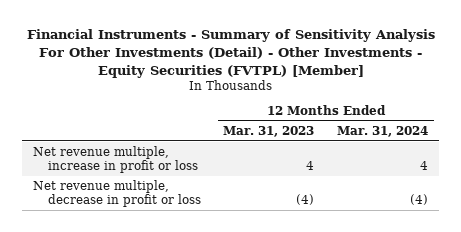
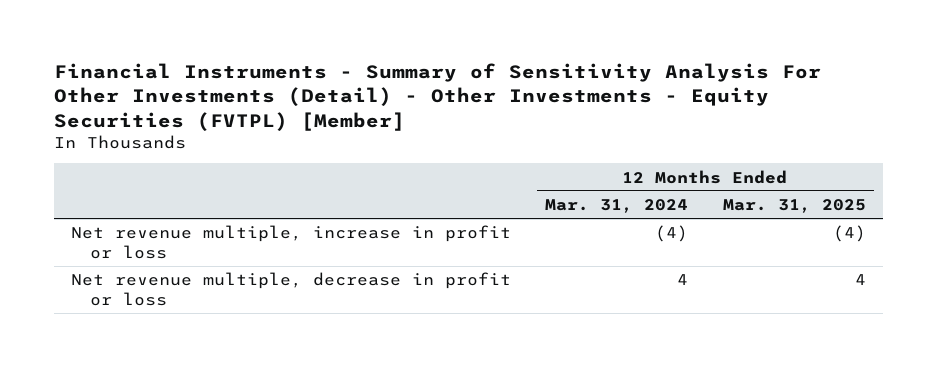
- | 12 Months Ended Mar. 31, 2023 | 12 Months Ended Mar. 31, 2024
+ | 12 Months Ended Mar. 31, 2024 | 12 Months Ended Mar. 31, 2025
- Net revenue multiple, increase in profit or loss | 4 | 4
- Net revenue multiple, decrease in profit or loss | (4) | (4)
+ Net revenue multiple, increase in profit or loss | (4) | (4)
+ Net revenue multiple, decrease in profit or loss | 4 | 4

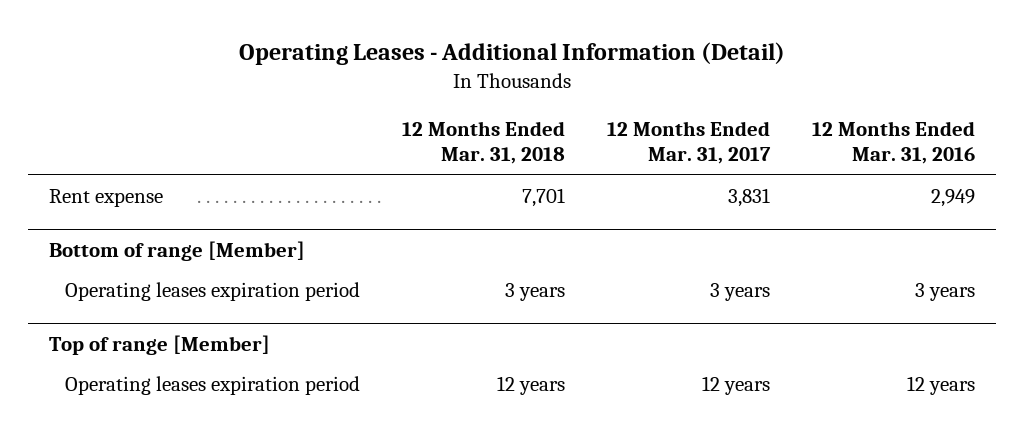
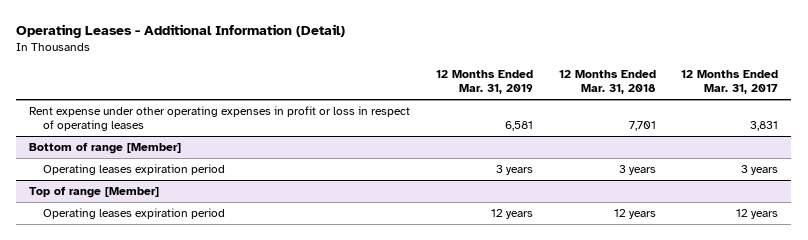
- | 12 Months Ended Mar. 31, 2018 | 12 Months Ended Mar. 31, 2017 | 12 Months Ended Mar. 31, 2016
+ | 12 Months Ended Mar. 31, 2019 | 12 Months Ended Mar. 31, 2018 | 12 Months Ended Mar. 31, 2017
- Rent expense | 7,701 | 3,831 | 2,949
+ Rent expense under other operating expenses in profit or loss in respect of operating leases | 6,581 | 7,701 | 3,831

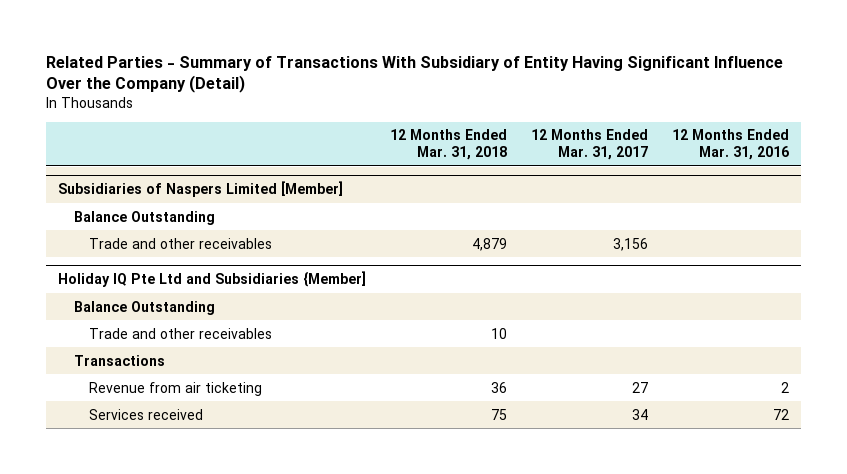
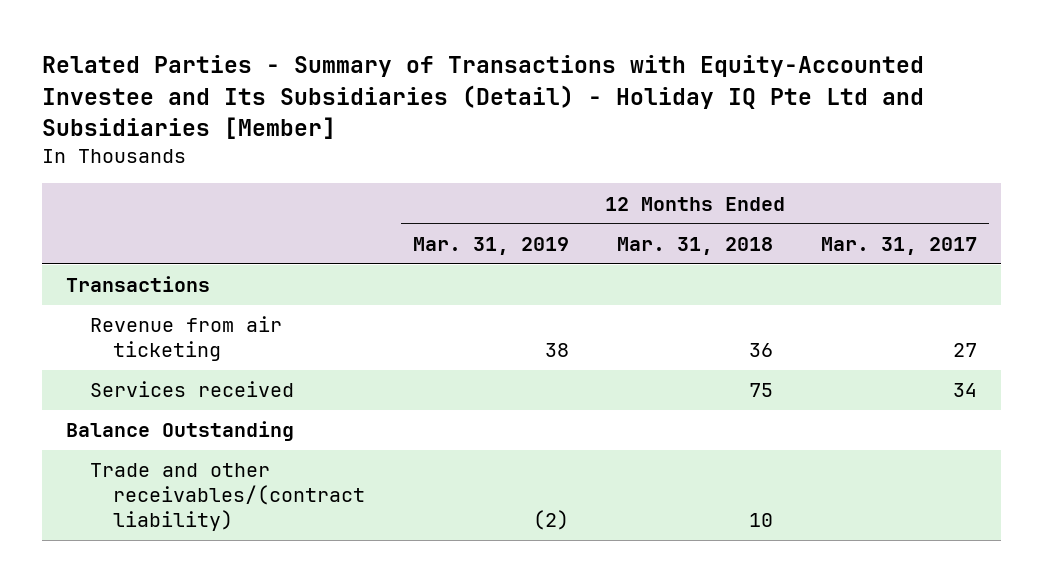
- Related Parties - Summary of Transactions With Subsidiary of Entity Having Significant Influence Over the Company (Detail)
+ Related Parties - Summary of Transactions with Equity-Accounted Investee and Its Subsidiaries (Detail) - Holiday IQ Pte Ltd and Subsidiaries [Member]
- | 12 Months Ended Mar. 31, 2018 | 12 Months Ended Mar. 31, 2017 | 12 Months Ended Mar. 31, 2016
+ | 12 Months Ended Mar. 31, 2019 | 12 Months Ended Mar. 31, 2018 | 12 Months Ended Mar. 31, 2017
- Subsidiaries of Naspers Limited [Member]
- Balance Outstanding
- Trade and other receivables | 4,879 | 3,156 |
- Holiday IQ Pte Ltd and Subsidiaries {Member]
- Balance Outstanding
- Trade and other receivables | 10 | |
+ Balance Outstanding
+ Trade and other receivables/(contract liability) | (2) | 10 |

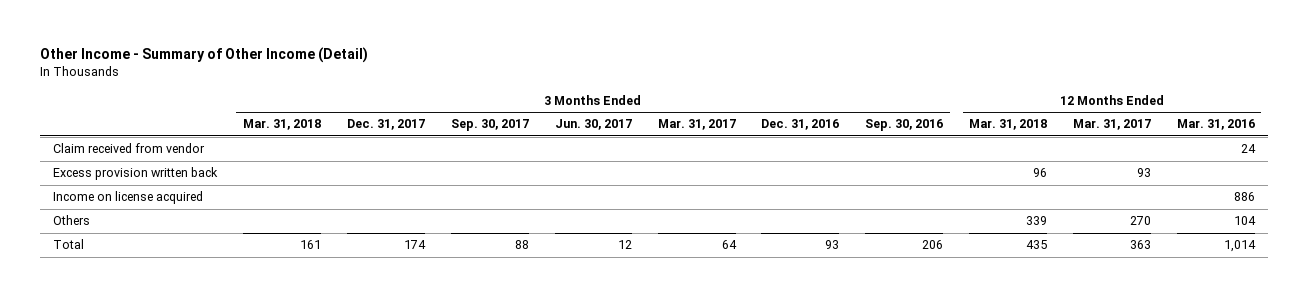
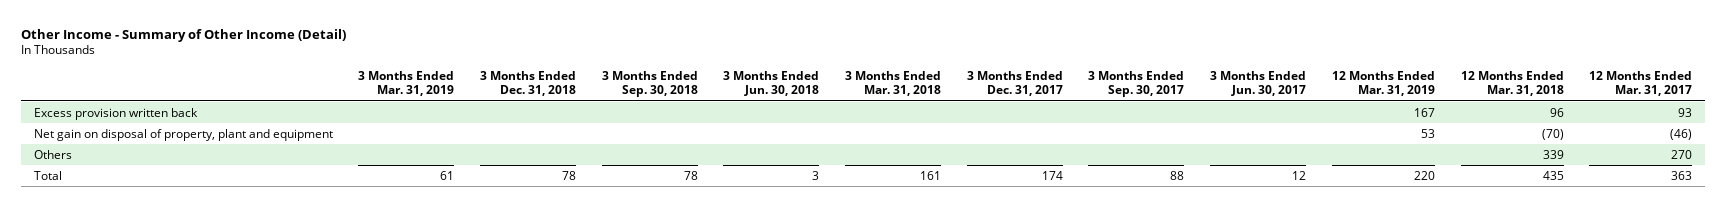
- | 3 Months Ended Mar. 31, 2018 | 3 Months Ended Dec. 31, 2017 | 3 Months Ended Sep. 30, 2017 | 3 Months Ended Jun. 30, 2017 | 3 Months Ended Mar. 31, 2017 | 3 Months Ended Dec. 31, 2016 | 3 Months Ended Sep. 30, 2016 | 12 Months Ended Mar. 31, 2018 | 12 Months Ended Mar. 31, 2017 | 12 Months Ended Mar. 31, 2016
+ | 3 Months Ended Mar. 31, 2019 | 3 Months Ended Dec. 31, 2018 | 3 Months Ended Sep. 30, 2018 | 3 Months Ended Jun. 30, 2018 | 3 Months Ended Mar. 31, 2018 | 3 Months Ended Dec. 31, 2017 | 3 Months Ended Sep. 30, 2017 | 3 Months Ended Jun. 30, 2017 | 12 Months Ended Mar. 31, 2019 | 12 Months Ended Mar. 31, 2018 | 12 Months Ended Mar. 31, 2017
- Claim received from vendor | | | | | | | | | | 24
- Income on license acquired | | | | | | | | | | 886
+ Net gain on disposal of property, plant and equipment | | | | | | | | | 53 | (70) | (46)

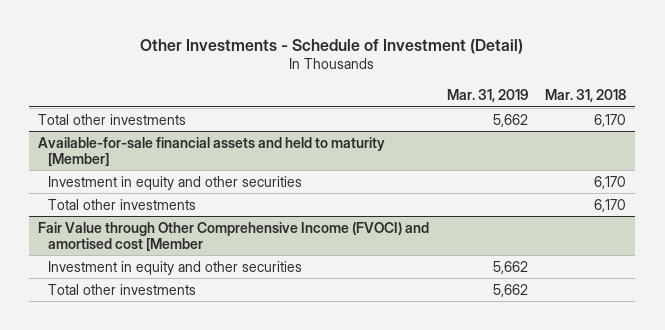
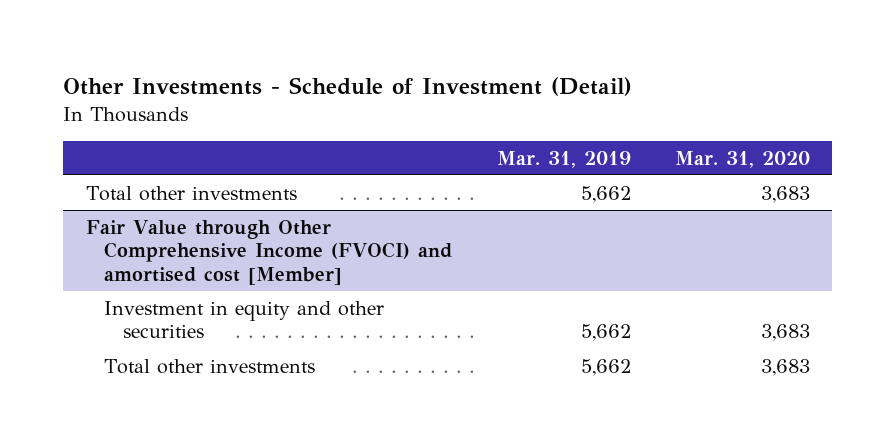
- | Mar. 31, 2019 | Mar. 31, 2018
+ | Mar. 31, 2019 | Mar. 31, 2020
- Available-for-sale financial assets and held to maturity [Member]
- Investment in equity and other securities | | 6,170
- Total other investments | | 6,170
- Fair Value through Other Comprehensive Income (FVOCI) and amortised cost [Member
+ Fair Value through Other Comprehensive Income (FVOCI) and amortised cost [Member]

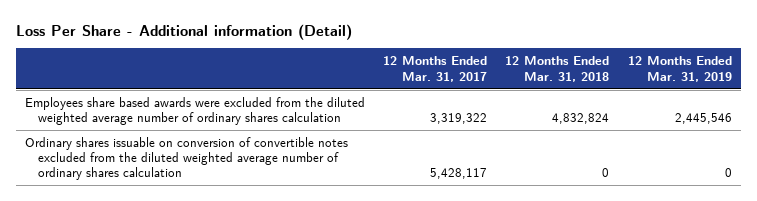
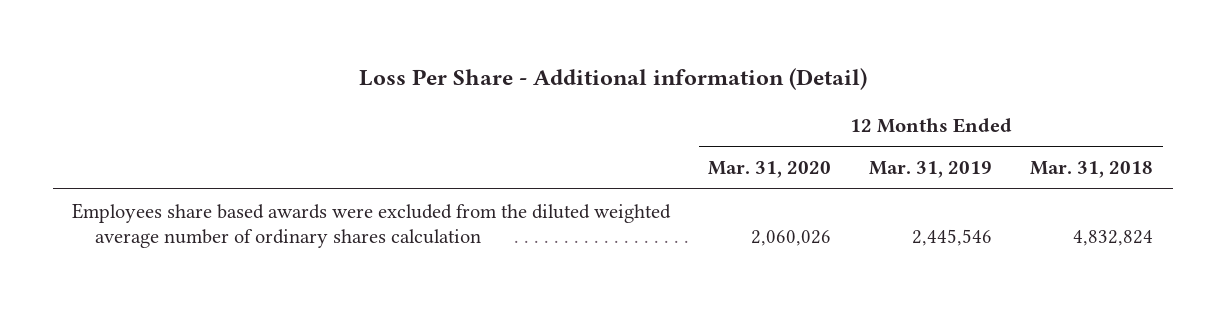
- | 12 Months Ended Mar. 31, 2017 | 12 Months Ended Mar. 31, 2018 | 12 Months Ended Mar. 31, 2019
+ | 12 Months Ended Mar. 31, 2020 | 12 Months Ended Mar. 31, 2019 | 12 Months Ended Mar. 31, 2018
- Ordinary shares issuable on conversion of convertible notes excluded from the diluted weighted average number of ordinary shares calculation | 5,428,117 | 0 | 0

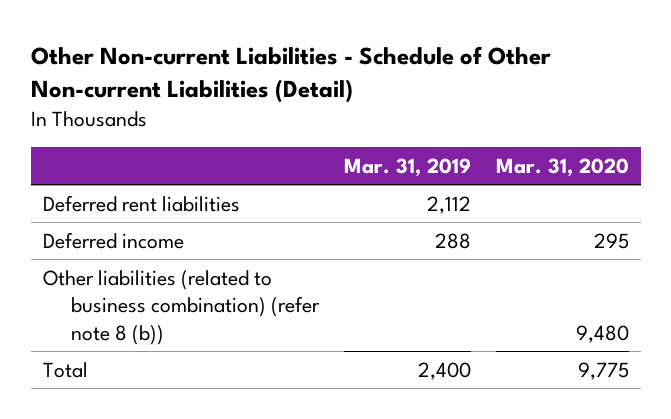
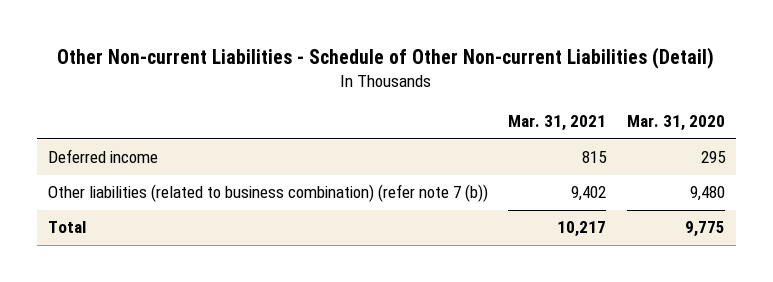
- | Mar. 31, 2019 | Mar. 31, 2020
+ | Mar. 31, 2021 | Mar. 31, 2020
- Deferred rent liabilities | 2,112 |
- Other liabilities (related to business combination) (refer note 8 (b)) | | 9,480
+ Other liabilities (related to business combination) (refer note 7 (b)) | 9,402 | 9,480

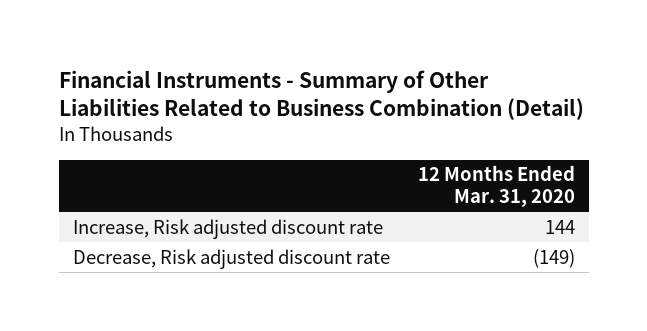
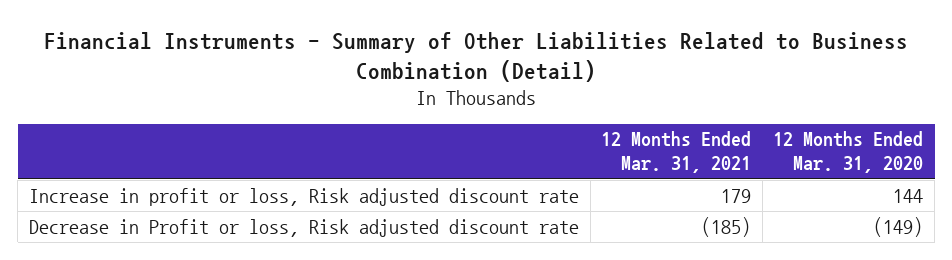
- | 12 Months Ended Mar. 31, 2020
+ | 12 Months Ended Mar. 31, 2021 | 12 Months Ended Mar. 31, 2020
- Increase, Risk adjusted discount rate | 144
- Decrease, Risk adjusted discount rate | (149)
+ Increase in profit or loss, Risk adjusted discount rate | 179 | 144
+ Decrease in Profit or loss, Risk adjusted discount rate | (185) | (149)

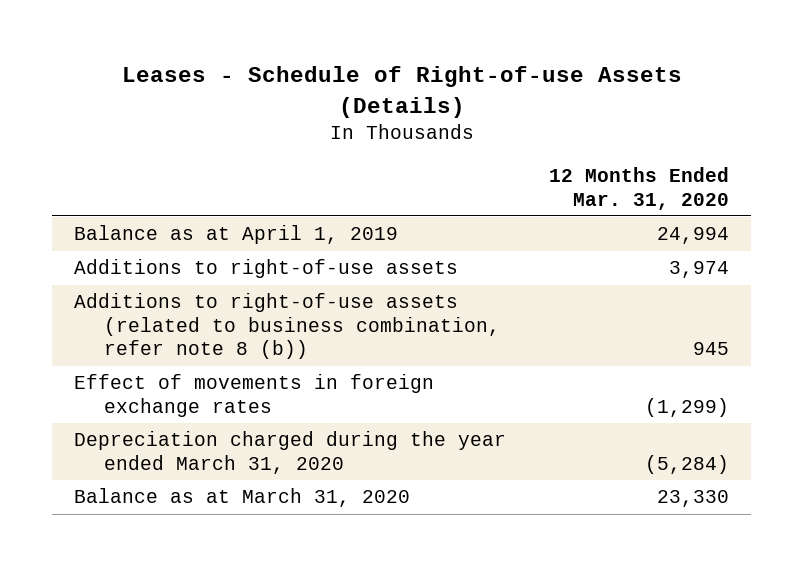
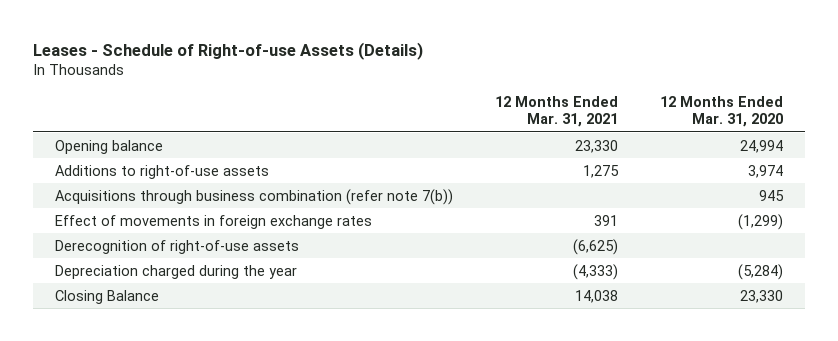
- | 12 Months Ended Mar. 31, 2020
+ | 12 Months Ended Mar. 31, 2021 | 12 Months Ended Mar. 31, 2020
- Balance as at April 1, 2019 | 24,994
+ Opening balance | 23,330 | 24,994
- Additions to right-of-use assets (related to business combination, refer note 8 (b)) | 945
+ Acquisitions through business combination (refer note 7(b)) | | 945
- Depreciation charged during the year ended March 31, 2020 | (5,284)
- Balance as at March 31, 2020 | 23,330
+ Derecognition of right-of-use assets | (6,625) |
+ Depreciation charged during the year | (4,333) | (5,284)
+ Closing Balance | 14,038 | 23,330

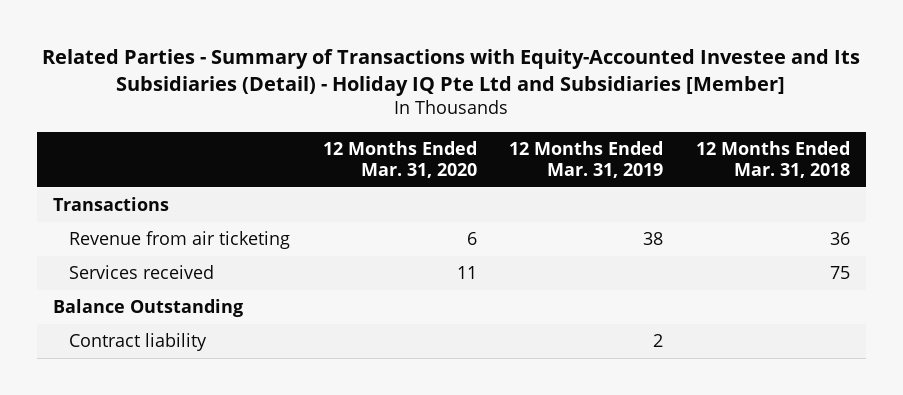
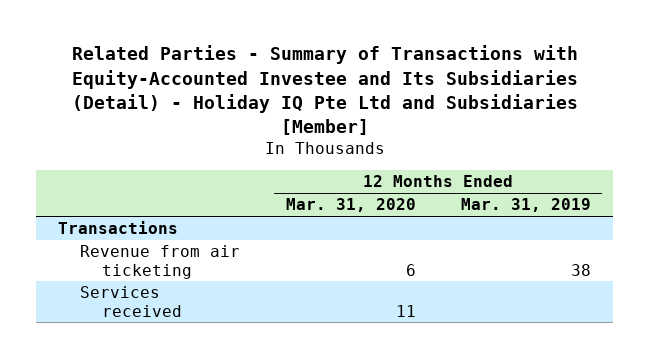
- | 12 Months Ended Mar. 31, 2020 | 12 Months Ended Mar. 31, 2019 | 12 Months Ended Mar. 31, 2018
+ | 12 Months Ended Mar. 31, 2020 | 12 Months Ended Mar. 31, 2019
- Balance Outstanding
- Contract liability | | 2 |

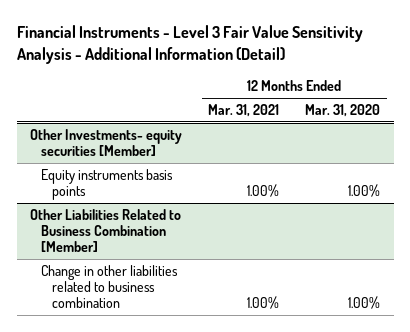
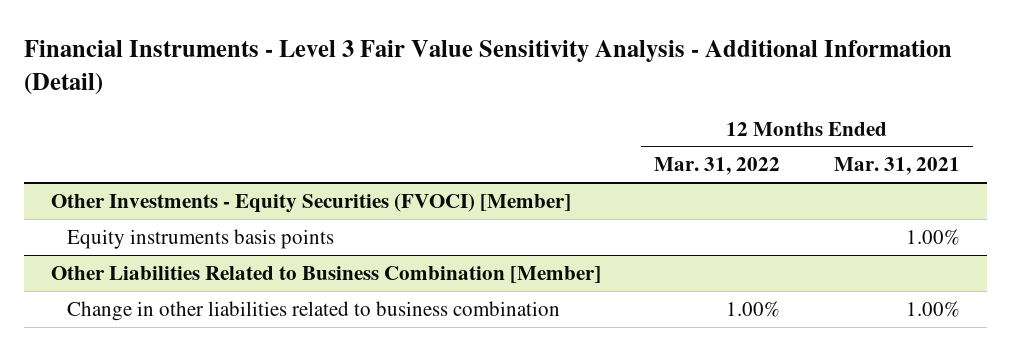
- | 12 Months Ended Mar. 31, 2021 | 12 Months Ended Mar. 31, 2020
+ | 12 Months Ended Mar. 31, 2022 | 12 Months Ended Mar. 31, 2021
- Other Investments- equity securities [Member]
+ Other Investments - Equity Securities (FVOCI) [Member]

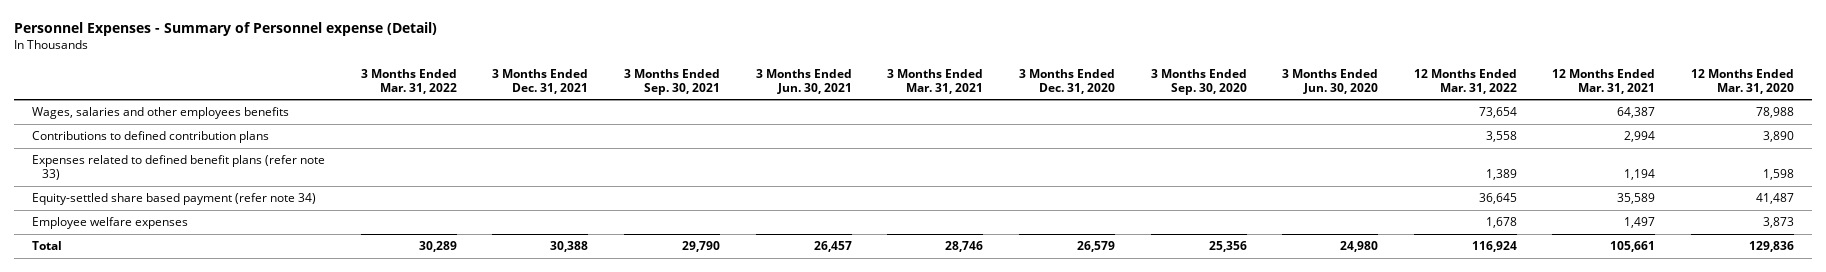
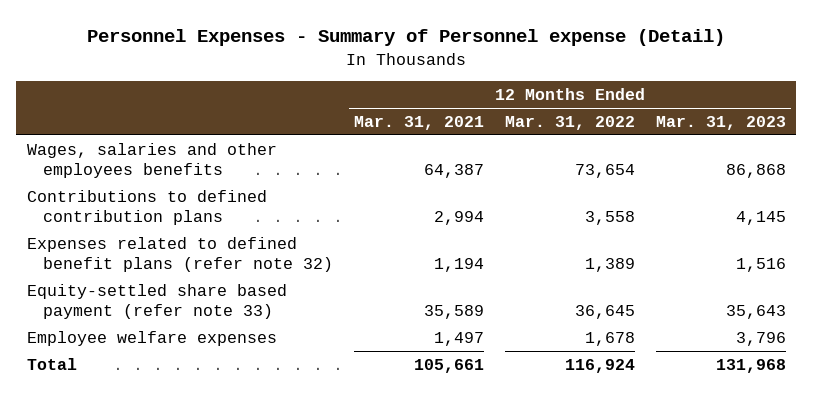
- | 3 Months Ended Mar. 31, 2022 | 3 Months Ended Dec. 31, 2021 | 3 Months Ended Sep. 30, 2021 | 3 Months Ended Jun. 30, 2021 | 3 Months Ended Mar. 31, 2021 | 3 Months Ended Dec. 31, 2020 | 3 Months Ended Sep. 30, 2020 | 3 Months Ended Jun. 30, 2020 | 12 Months Ended Mar. 31, 2022 | 12 Months Ended Mar. 31, 2021 | 12 Months Ended Mar. 31, 2020
+ | 12 Months Ended Mar. 31, 2021 | 12 Months Ended Mar. 31, 2022 | 12 Months Ended Mar. 31, 2023
- Expenses related to defined benefit plans (refer note 33) | | | | | | | | | 1,389 | 1,194 | 1,598
- Equity-settled share based payment (refer note 34) | | | | | | | | | 36,645 | 35,589 | 41,487
+ Expenses related to defined benefit plans (refer note 32) | 1,194 | 1,389 | 1,516
+ Equity-settled share based payment (refer note 33) | 35,589 | 36,645 | 35,643

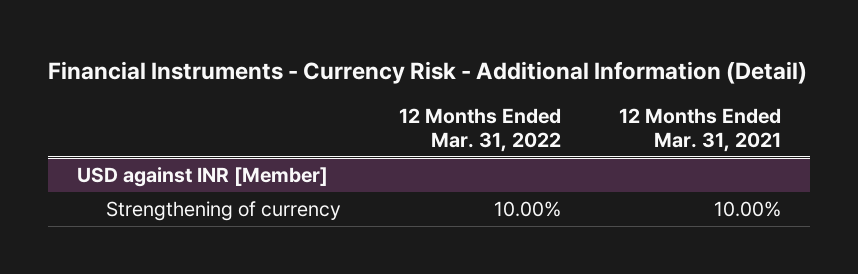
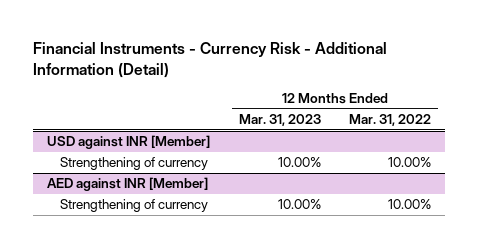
- | 12 Months Ended Mar. 31, 2022 | 12 Months Ended Mar. 31, 2021
+ | 12 Months Ended Mar. 31, 2023 | 12 Months Ended Mar. 31, 2022
+ AED against INR [Member]
+ Strengthening of currency | 10.00% | 10.00%

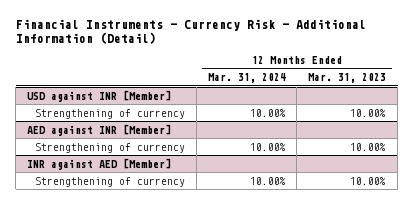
- | 12 Months Ended Mar. 31, 2023 | 12 Months Ended Mar. 31, 2022
+ | 12 Months Ended Mar. 31, 2024 | 12 Months Ended Mar. 31, 2023
+ INR against AED [Member]
+ Strengthening of currency | 10.00% | 10.00%

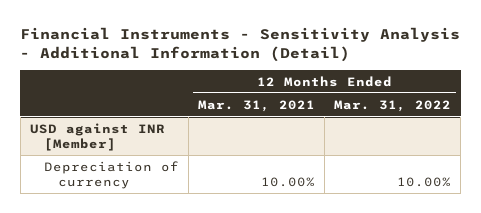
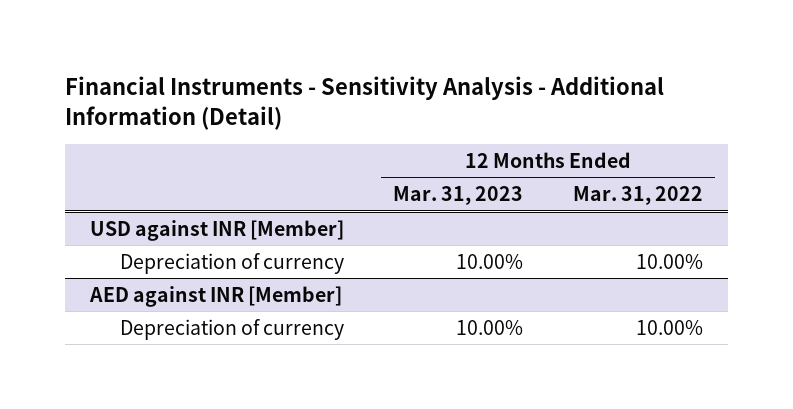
- | 12 Months Ended Mar. 31, 2021 | 12 Months Ended Mar. 31, 2022
+ | 12 Months Ended Mar. 31, 2023 | 12 Months Ended Mar. 31, 2022
+ AED against INR [Member]
+ Depreciation of currency | 10.00% | 10.00%

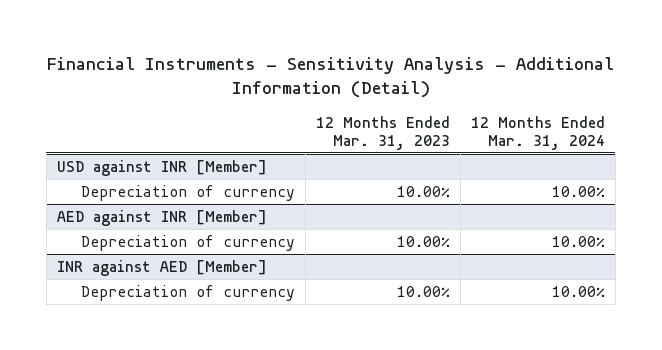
- | 12 Months Ended Mar. 31, 2023 | 12 Months Ended Mar. 31, 2022
+ | 12 Months Ended Mar. 31, 2023 | 12 Months Ended Mar. 31, 2024
+ INR against AED [Member]
+ Depreciation of currency | 10.00% | 10.00%

